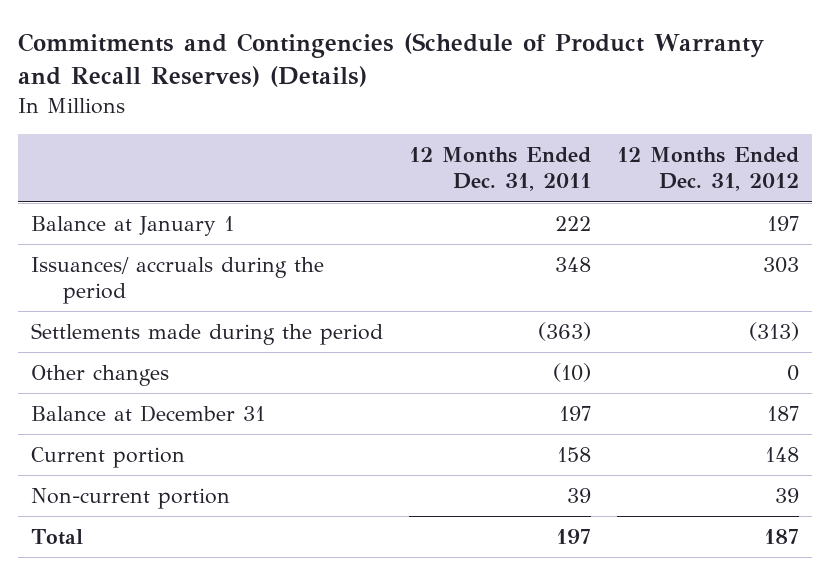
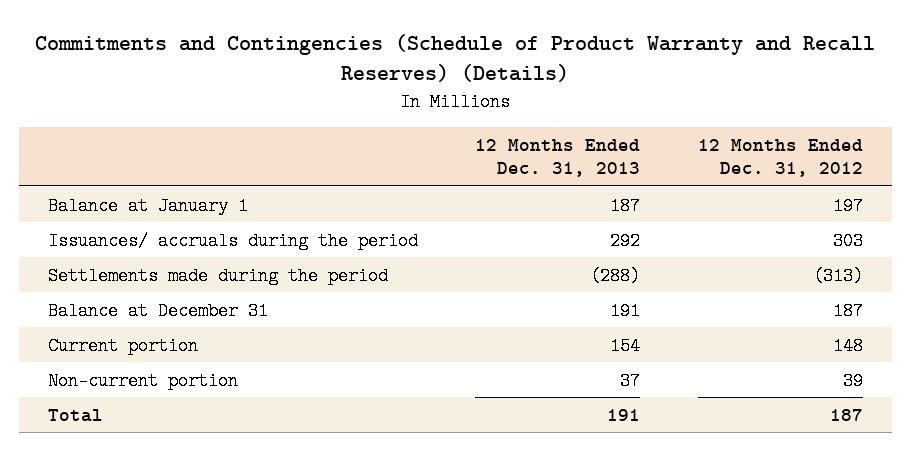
- | 12 Months Ended Dec. 31, 2011 | 12 Months Ended Dec. 31, 2012
+ | 12 Months Ended Dec. 31, 2013 | 12 Months Ended Dec. 31, 2012
- Other changes | (10) | 0

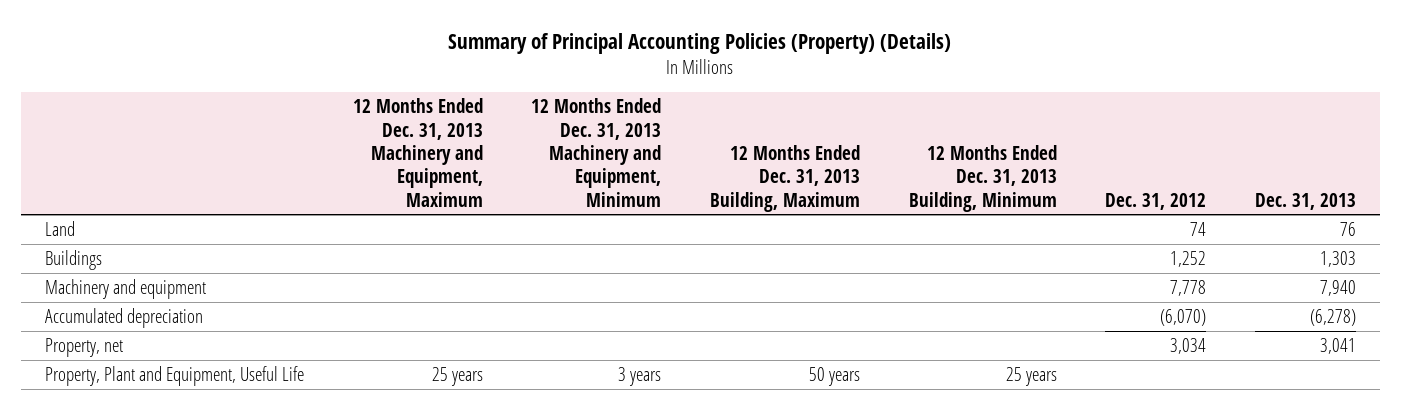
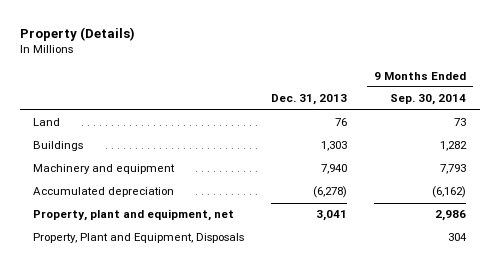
- Summary of Principal Accounting Policies (Property) (Details)
+ Property (Details)
- | 12 Months Ended Dec. 31, 2013 Machinery and Equipment, Maximum | 12 Months Ended Dec. 31, 2013 Machinery and Equipment, Minimum | 12 Months Ended Dec. 31, 2013 Building, Maximum | 12 Months Ended Dec. 31, 2013 Building, Minimum | Dec. 31, 2012 | Dec. 31, 2013
+ | Dec. 31, 2013 | 9 Months Ended Sep. 30, 2014
- Property, net | | | | | 3,034 | 3,041
- Property, Plant and Equipment, Useful Life | 25 years | 3 years | 50 years | 25 years | |
+ Property, plant and equipment, net | 3,041 | 2,986
+ Property, Plant and Equipment, Disposals | | 304

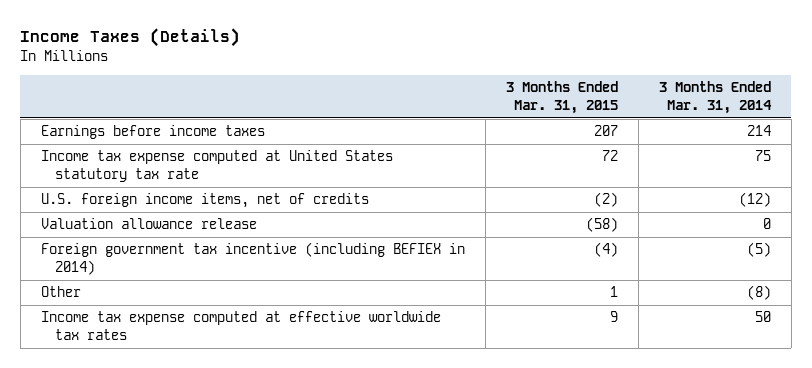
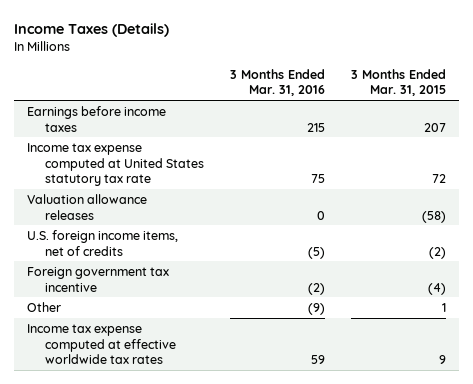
- | 3 Months Ended Mar. 31, 2015 | 3 Months Ended Mar. 31, 2014
+ | 3 Months Ended Mar. 31, 2016 | 3 Months Ended Mar. 31, 2015
+ Valuation allowance releases | 0 | (58)
- Valuation allowance release | (58) | 0
- Foreign government tax incentive (including BEFIEX in 2014) | (4) | (5)
+ Foreign government tax incentive | (2) | (4)

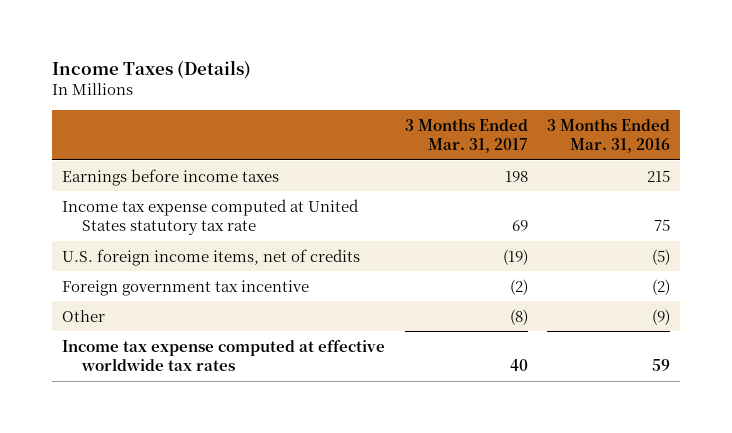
- | 3 Months Ended Mar. 31, 2016 | 3 Months Ended Mar. 31, 2015
+ | 3 Months Ended Mar. 31, 2017 | 3 Months Ended Mar. 31, 2016
- Valuation allowance releases | 0 | (58)

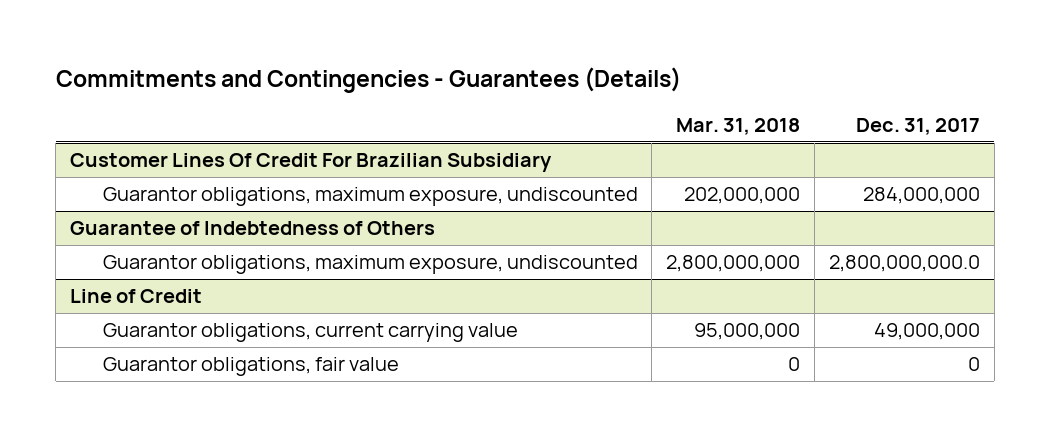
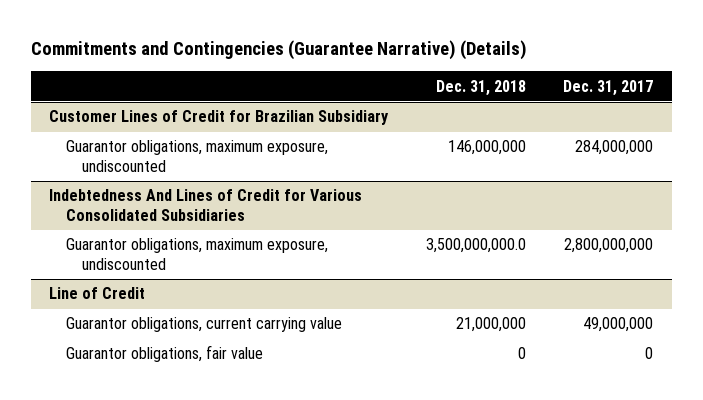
- Commitments and Contingencies - Guarantees (Details)
+ Commitments and Contingencies (Guarantee Narrative) (Details)
- | Mar. 31, 2018 | Dec. 31, 2017
+ | Dec. 31, 2018 | Dec. 31, 2017
- Customer Lines Of Credit For Brazilian Subsidiary
+ Customer Lines of Credit for Brazilian Subsidiary
- Guarantee of Indebtedness of Others
- Guarantor obligations, maximum exposure, undiscounted | 2,800,000,000 | 2,800,000,000.0
+ Indebtedness And Lines of Credit for Various Consolidated Subsidiaries
+ Guarantor obligations, maximum exposure, undiscounted | 3,500,000,000.0 | 2,800,000,000

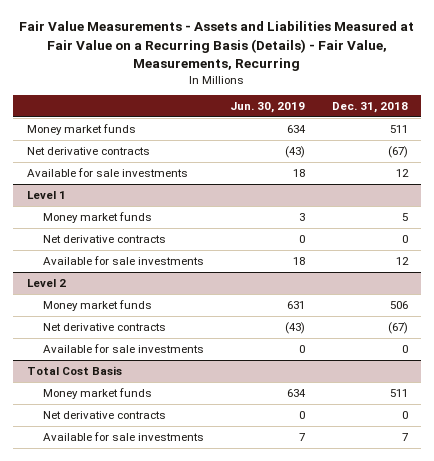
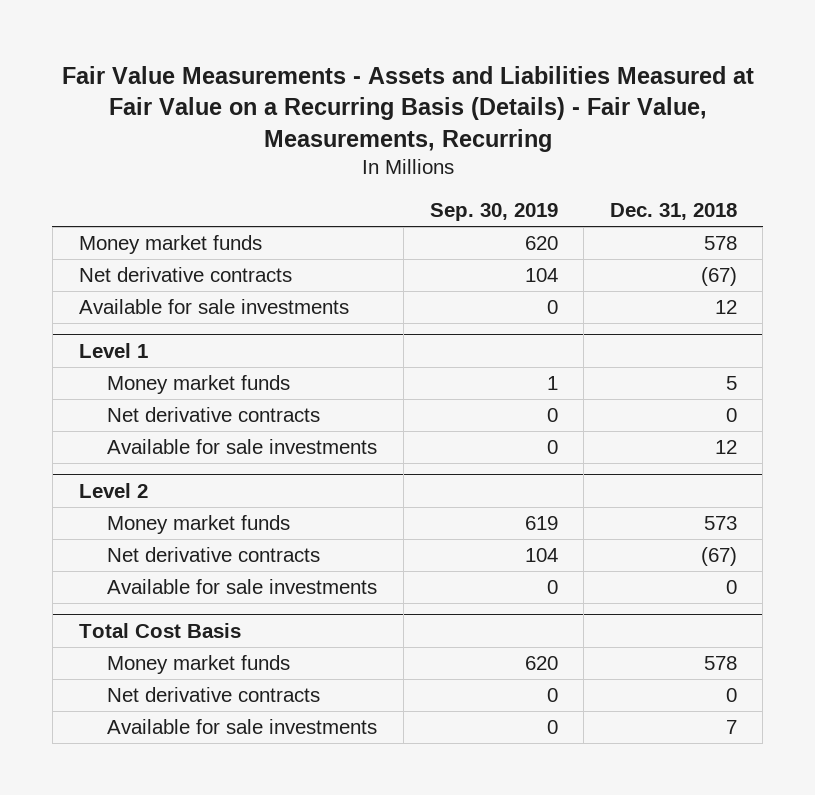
- | Jun. 30, 2019 | Dec. 31, 2018
+ | Sep. 30, 2019 | Dec. 31, 2018
- Money market funds | 634 | 511
+ Money market funds | 620 | 578
@ Level 2
- Money market funds | 631 | 506
+ Money market funds | 619 | 573
@ Total Cost Basis
- Money market funds | 634 | 511
+ Money market funds | 620 | 578

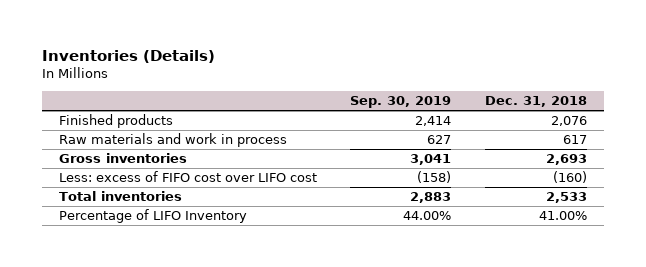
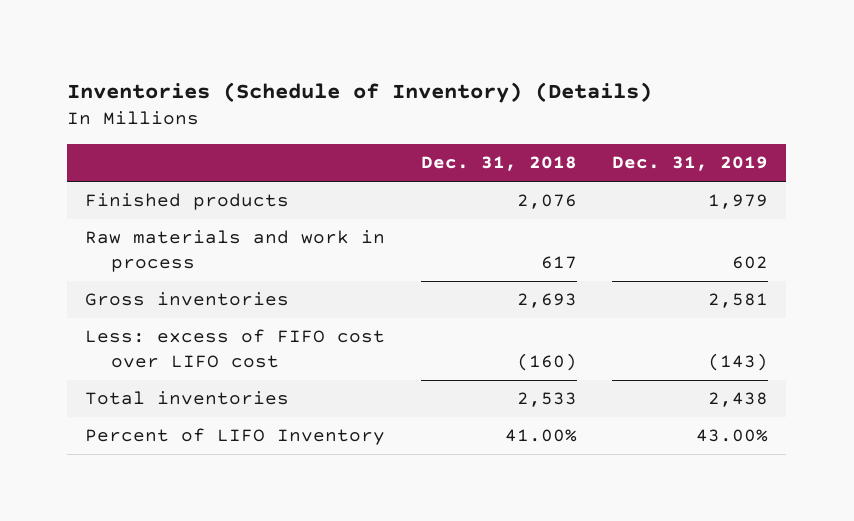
- Inventories (Details)
+ Inventories (Schedule of Inventory) (Details)
- | Sep. 30, 2019 | Dec. 31, 2018
+ | Dec. 31, 2018 | Dec. 31, 2019
- Percentage of LIFO Inventory | 44.00% | 41.00%
+ Percent of LIFO Inventory | 41.00% | 43.00%

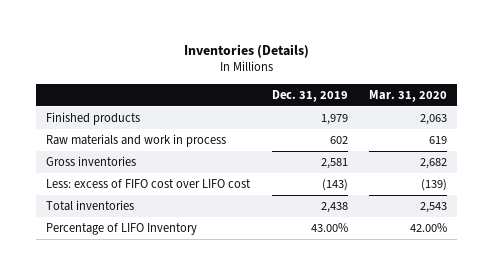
- Inventories (Schedule of Inventory) (Details)
+ Inventories (Details)
- | Dec. 31, 2018 | Dec. 31, 2019
+ | Dec. 31, 2019 | Mar. 31, 2020
- Percent of LIFO Inventory | 41.00% | 43.00%
+ Percentage of LIFO Inventory | 43.00% | 42.00%

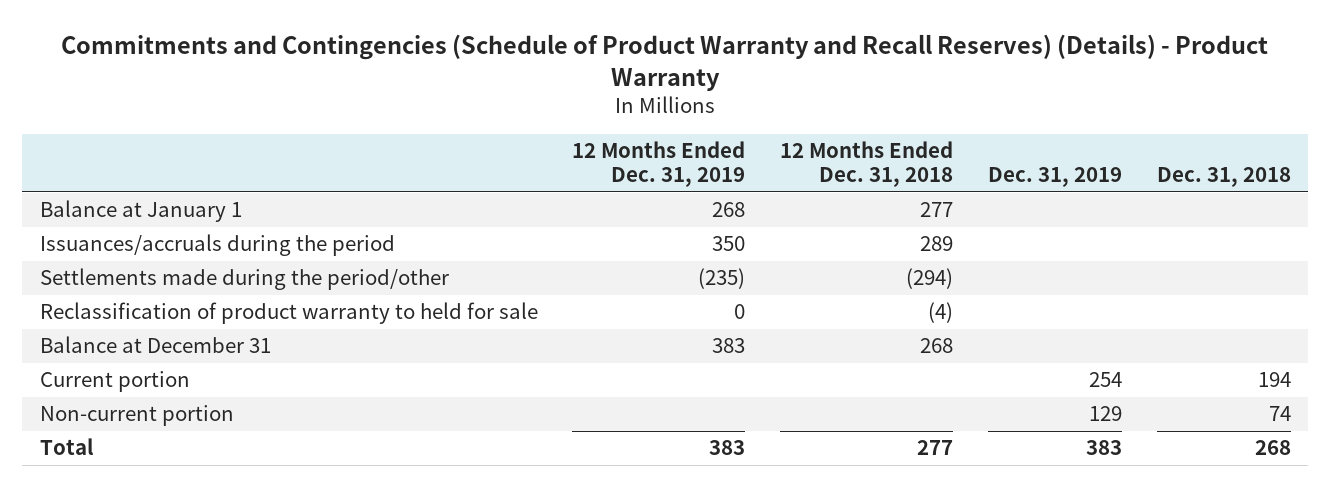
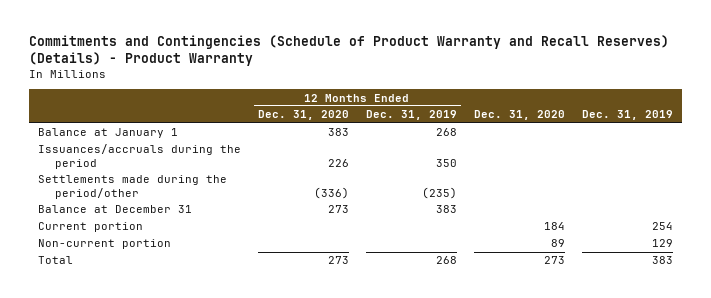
- | 12 Months Ended Dec. 31, 2019 | 12 Months Ended Dec. 31, 2018 | Dec. 31, 2019 | Dec. 31, 2018
+ | 12 Months Ended Dec. 31, 2020 | 12 Months Ended Dec. 31, 2019 | Dec. 31, 2020 | Dec. 31, 2019
- Reclassification of product warranty to held for sale | 0 | (4) | |
- Total | 383 | 277 | 383 | 268
+ Total | 273 | 268 | 273 | 383

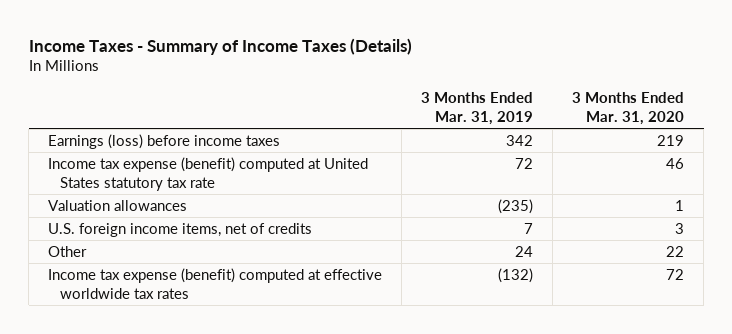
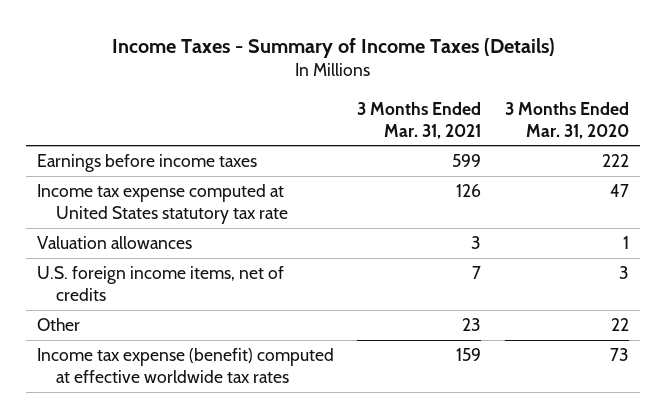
- | 3 Months Ended Mar. 31, 2019 | 3 Months Ended Mar. 31, 2020
+ | 3 Months Ended Mar. 31, 2021 | 3 Months Ended Mar. 31, 2020
- Earnings (loss) before income taxes | 342 | 219
- Income tax expense (benefit) computed at United States statutory tax rate | 72 | 46
+ Earnings before income taxes | 599 | 222
+ Income tax expense computed at United States statutory tax rate | 126 | 47
- Income tax expense (benefit) computed at effective worldwide tax rates | (132) | 72
+ Income tax expense (benefit) computed at effective worldwide tax rates | 159 | 73

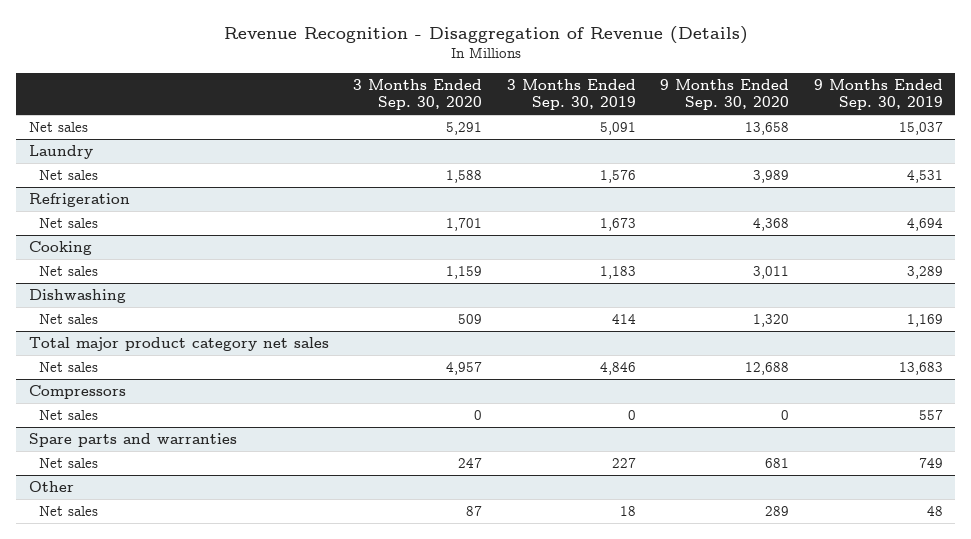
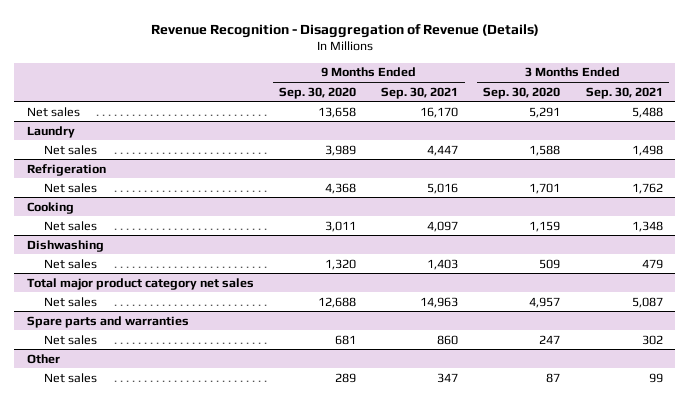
- | 3 Months Ended Sep. 30, 2020 | 3 Months Ended Sep. 30, 2019 | 9 Months Ended Sep. 30, 2020 | 9 Months Ended Sep. 30, 2019
+ | 9 Months Ended Sep. 30, 2020 | 9 Months Ended Sep. 30, 2021 | 3 Months Ended Sep. 30, 2020 | 3 Months Ended Sep. 30, 2021
- Compressors
- Net sales | 0 | 0 | 0 | 557

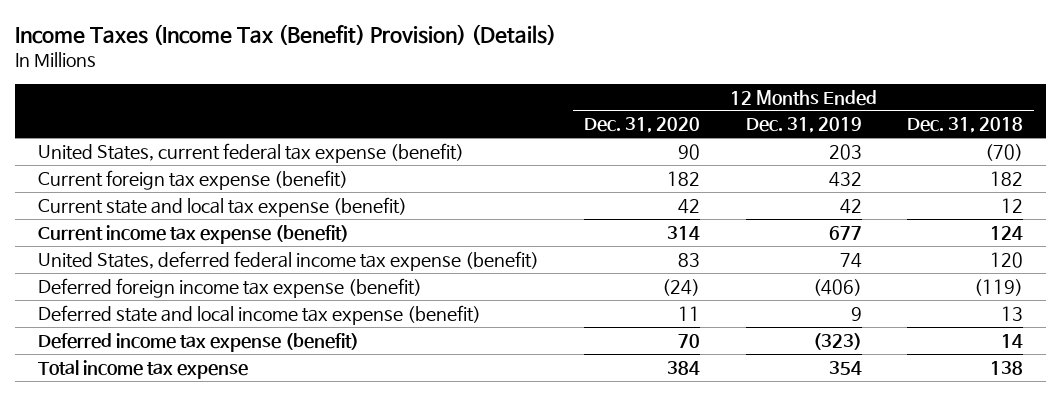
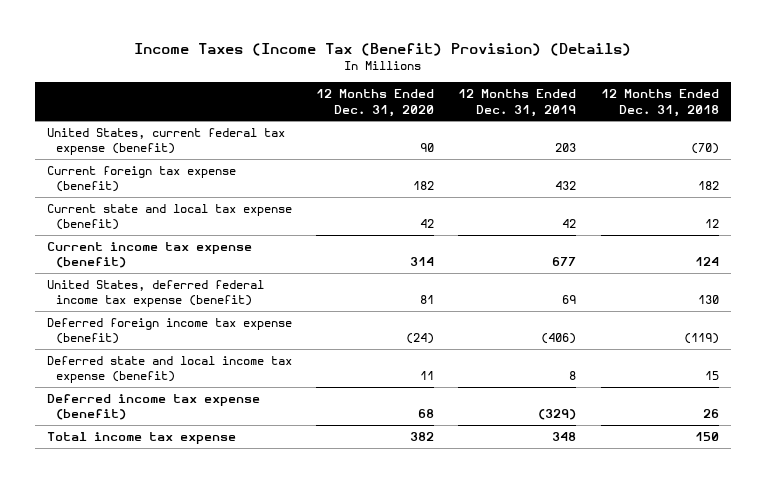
- United States, deferred federal income tax expense (benefit) | 83 | 74 | 120
+ United States, deferred federal income tax expense (benefit) | 81 | 69 | 130
- Deferred state and local income tax expense (benefit) | 11 | 9 | 13
- Deferred income tax expense (benefit) | 70 | (323) | 14
- Total income tax expense | 384 | 354 | 138
+ Deferred state and local income tax expense (benefit) | 11 | 8 | 15
+ Deferred income tax expense (benefit) | 68 | (329) | 26
+ Total income tax expense | 382 | 348 | 150

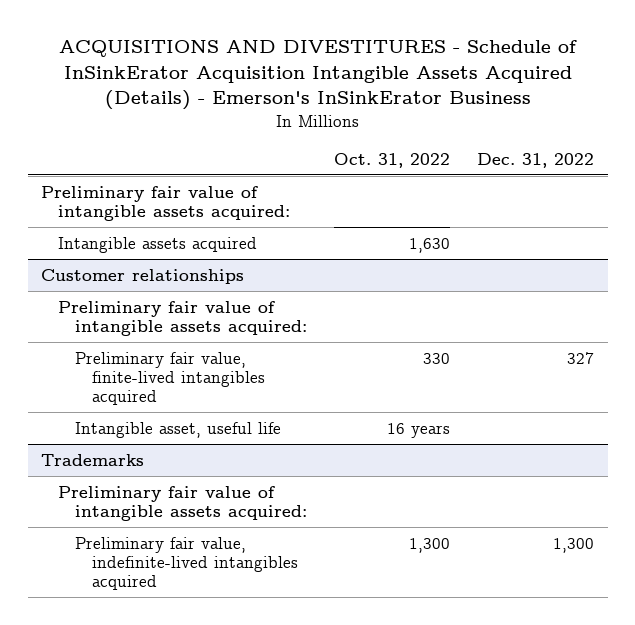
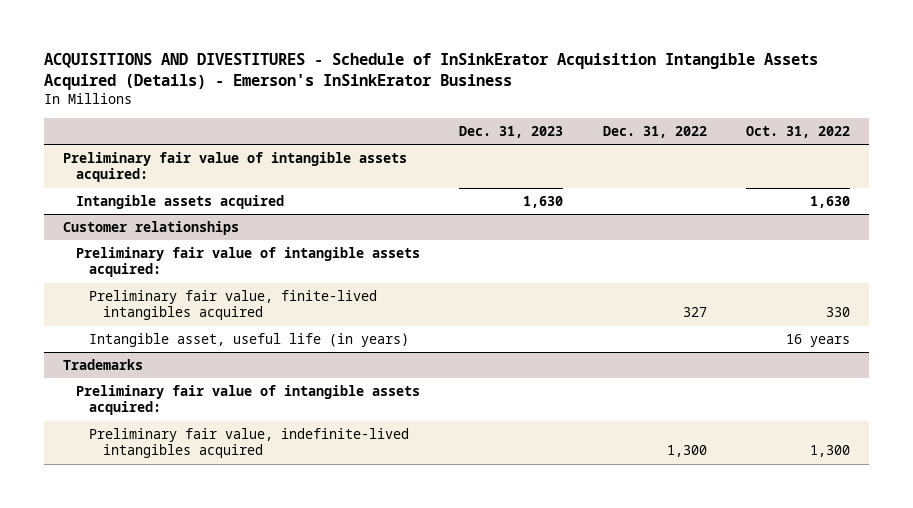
- | Oct. 31, 2022 | Dec. 31, 2022
+ | Dec. 31, 2023 | Dec. 31, 2022 | Oct. 31, 2022
@ Customer relationships
- Intangible asset, useful life | 16 years |
+ Intangible asset, useful life (in years) | | | 16 years

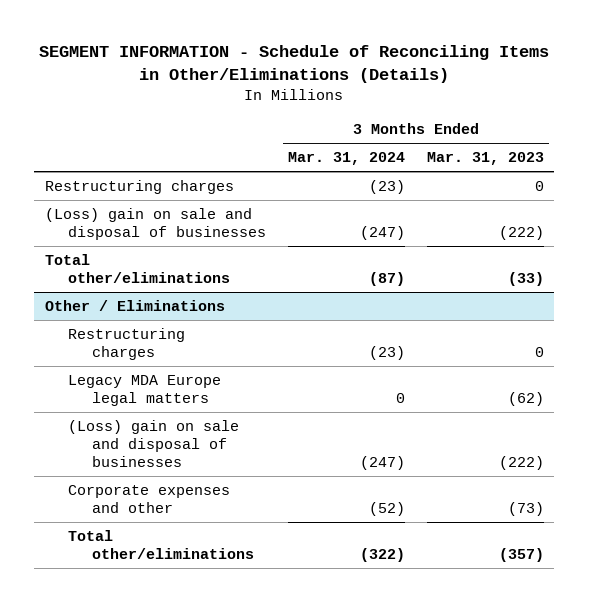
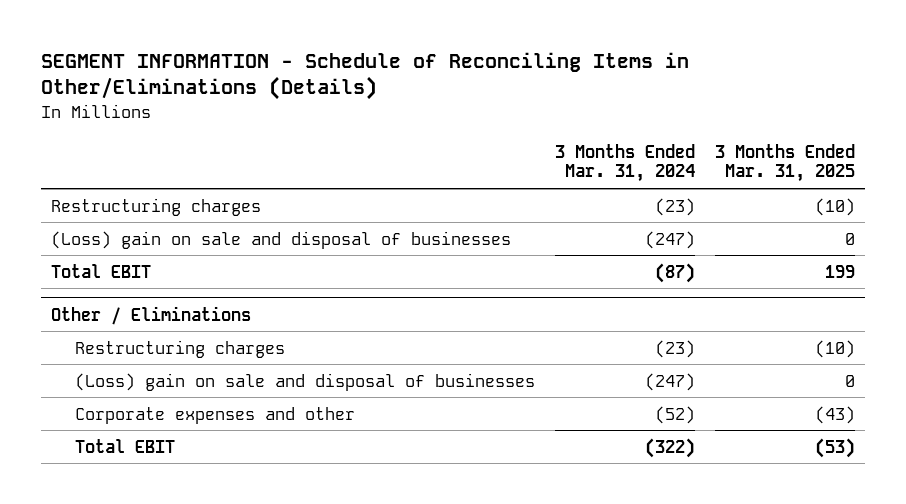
- | 3 Months Ended Mar. 31, 2024 | 3 Months Ended Mar. 31, 2023
+ | 3 Months Ended Mar. 31, 2024 | 3 Months Ended Mar. 31, 2025
- Total other/eliminations | (87) | (33)
+ Total EBIT | (87) | 199
@ Other / Eliminations
- Legacy MDA Europe legal matters | 0 | (62)
- Total other/eliminations | (322) | (357)
+ Total EBIT | (322) | (53)

